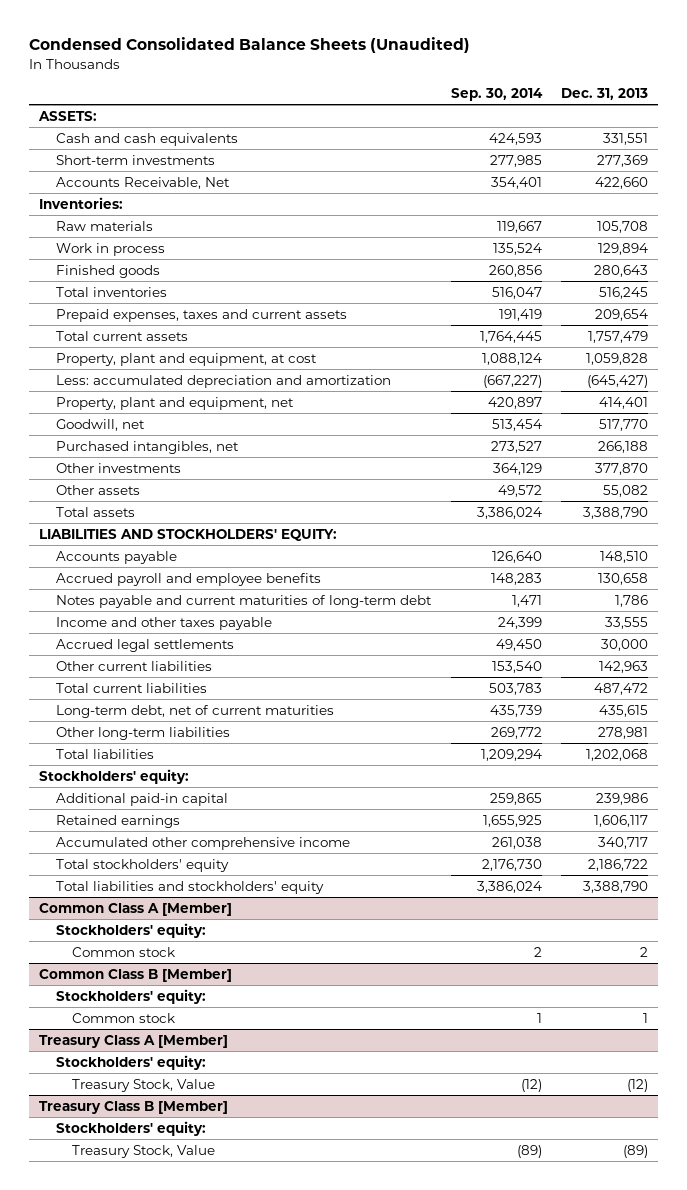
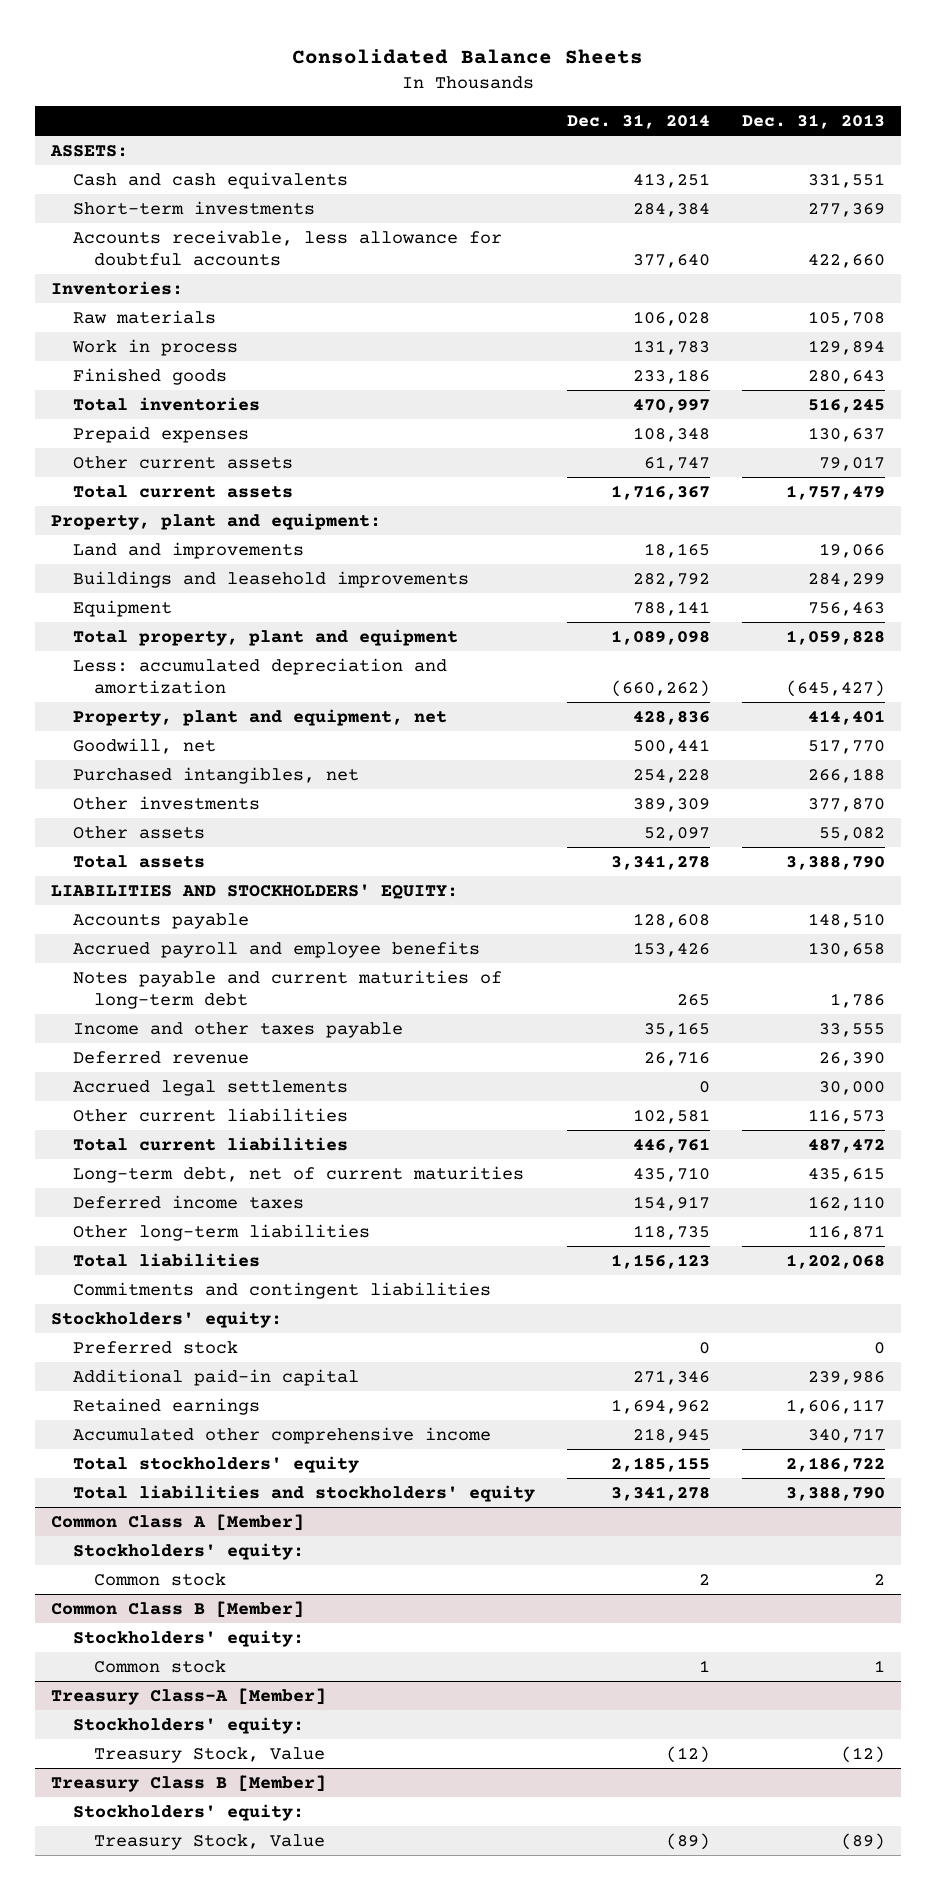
- Condensed Consolidated Balance Sheets (Unaudited)
+ Consolidated Balance Sheets
- | Sep. 30, 2014 | Dec. 31, 2013
+ | Dec. 31, 2014 | Dec. 31, 2013
- Accounts Receivable, Net | 354,401 | 422,660
+ Accounts receivable, less allowance for doubtful accounts | 377,640 | 422,660
- Prepaid expenses, taxes and current assets | 191,419 | 209,654
+ Prepaid expenses | 108,348 | 130,637
+ Other current assets | 61,747 | 79,017
- Property, plant and equipment, at cost | 1,088,124 | 1,059,828
+ Property, plant and equipment:
+ Land and improvements | 18,165 | 19,066
+ Buildings and leasehold improvements | 282,792 | 284,299
+ Equipment | 788,141 | 756,463
+ Total property, plant and equipment | 1,089,098 | 1,059,828
+ Deferred revenue | 26,716 | 26,390
- Other current liabilities | 153,540 | 142,963
+ Other current liabilities | 102,581 | 116,573
- Other long-term liabilities | 269,772 | 278,981
+ Deferred income taxes | 154,917 | 162,110
+ Other long-term liabilities | 118,735 | 116,871
+ Commitments and contingent liabilities
+ Preferred stock | 0 | 0
- Treasury Class A [Member]
+ Treasury Class-A [Member]

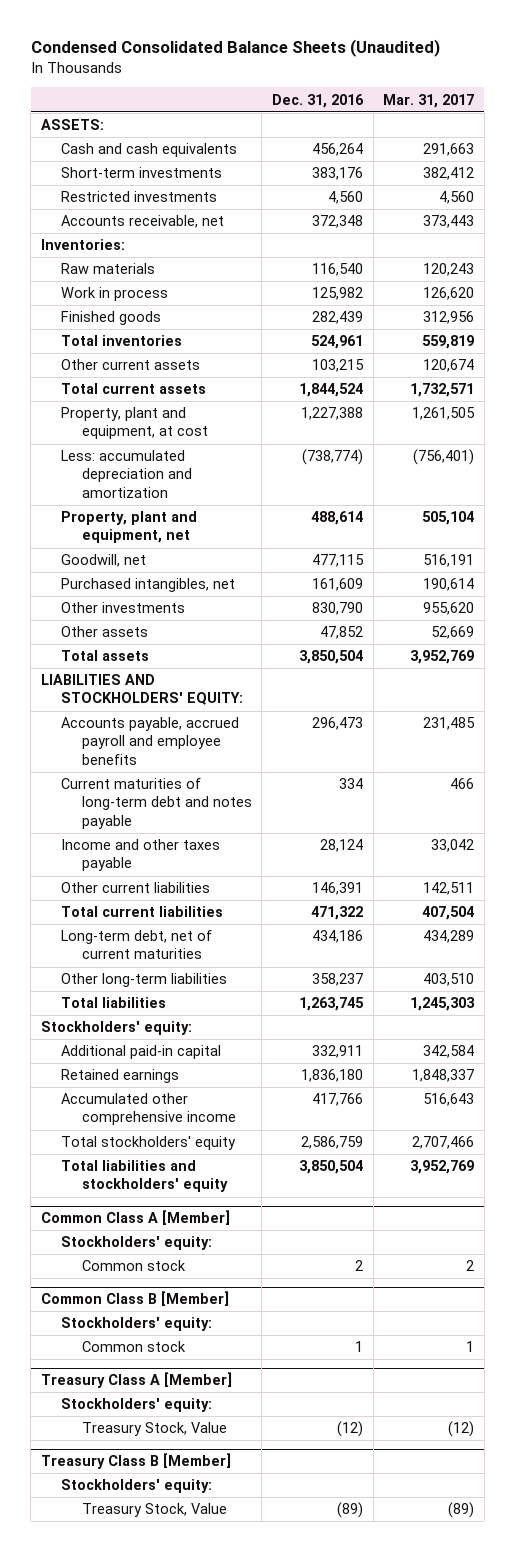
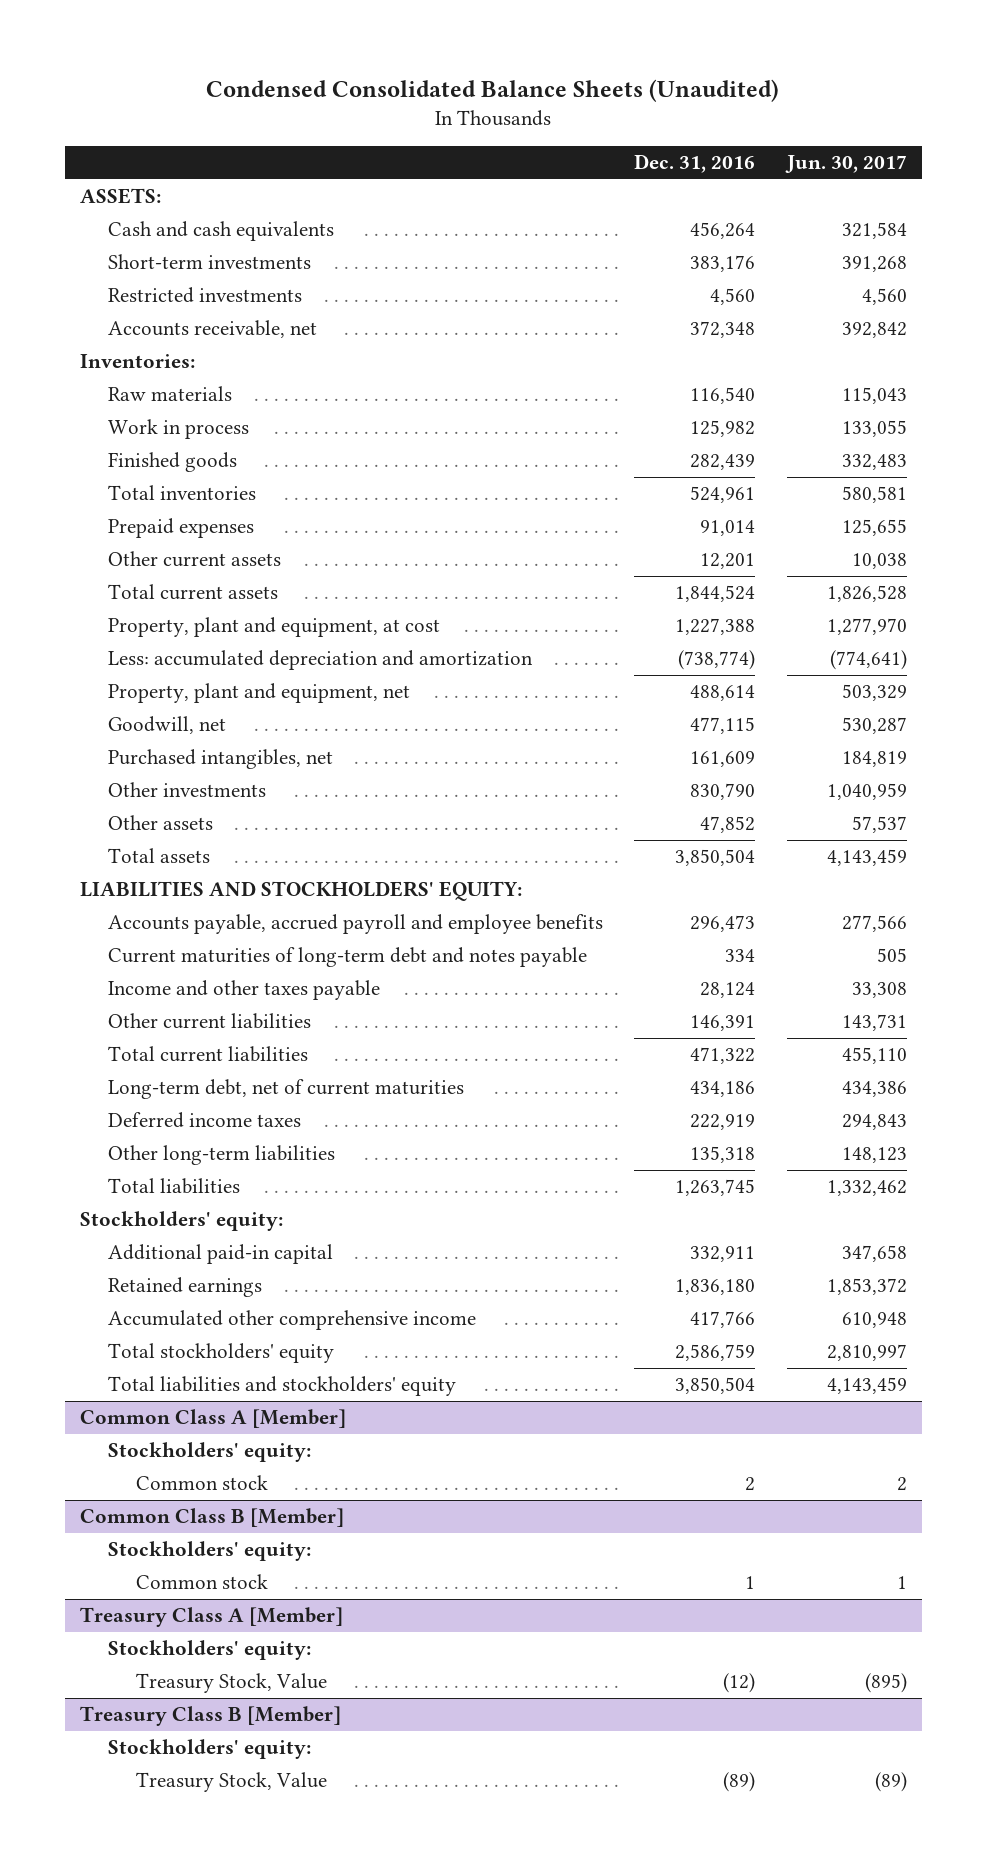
- | Dec. 31, 2016 | Mar. 31, 2017
+ | Dec. 31, 2016 | Jun. 30, 2017
- Other current assets | 103,215 | 120,674
+ Prepaid expenses | 91,014 | 125,655
+ Other current assets | 12,201 | 10,038
- Other long-term liabilities | 358,237 | 403,510
+ Deferred income taxes | 222,919 | 294,843
+ Other long-term liabilities | 135,318 | 148,123

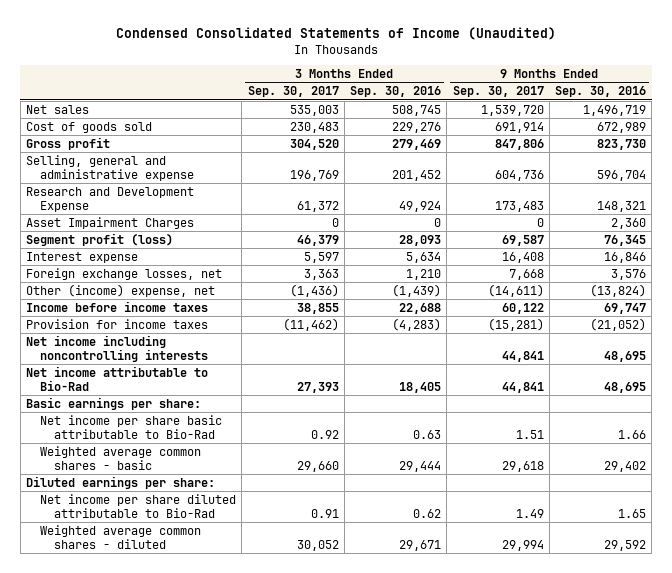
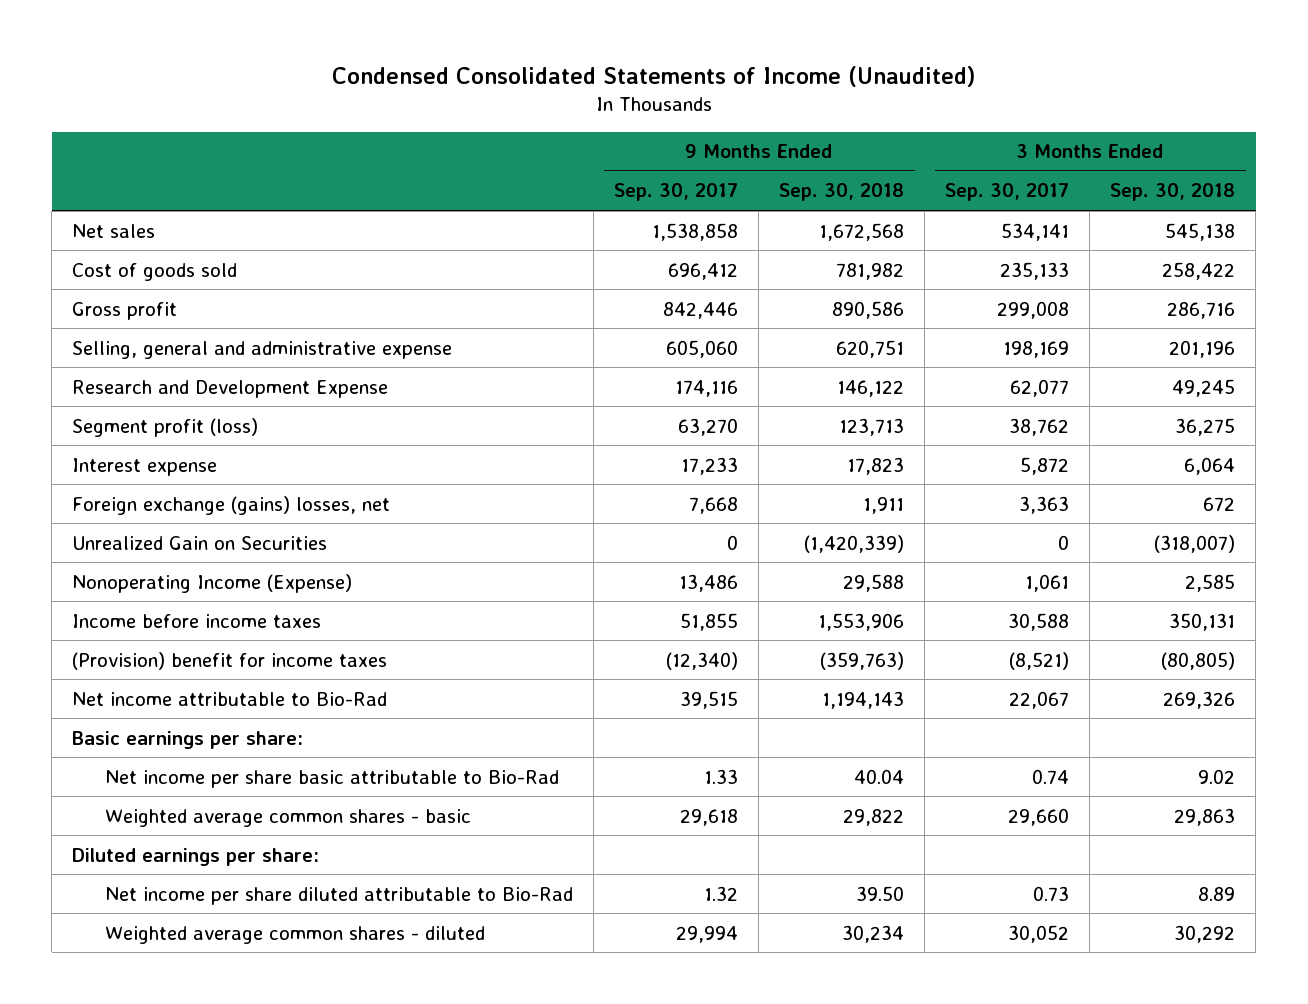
- | 3 Months Ended Sep. 30, 2017 | 3 Months Ended Sep. 30, 2016 | 9 Months Ended Sep. 30, 2017 | 9 Months Ended Sep. 30, 2016
+ | 9 Months Ended Sep. 30, 2017 | 9 Months Ended Sep. 30, 2018 | 3 Months Ended Sep. 30, 2017 | 3 Months Ended Sep. 30, 2018
- Net sales | 535,003 | 508,745 | 1,539,720 | 1,496,719
- Cost of goods sold | 230,483 | 229,276 | 691,914 | 672,989
- Gross profit | 304,520 | 279,469 | 847,806 | 823,730
- Selling, general and administrative expense | 196,769 | 201,452 | 604,736 | 596,704
- Research and Development Expense | 61,372 | 49,924 | 173,483 | 148,321
- Asset Impairment Charges | 0 | 0 | 0 | 2,360
- Segment profit (loss) | 46,379 | 28,093 | 69,587 | 76,345
- Interest expense | 5,597 | 5,634 | 16,408 | 16,846
- Foreign exchange losses, net | 3,363 | 1,210 | 7,668 | 3,576
- Other (income) expense, net | (1,436) | (1,439) | (14,611) | (13,824)
- Income before income taxes | 38,855 | 22,688 | 60,122 | 69,747
- Provision for income taxes | (11,462) | (4,283) | (15,281) | (21,052)
- Net income including noncontrolling interests | | | 44,841 | 48,695
- Net income attributable to Bio-Rad | 27,393 | 18,405 | 44,841 | 48,695
+ Net sales | 1,538,858 | 1,672,568 | 534,141 | 545,138
+ Cost of goods sold | 696,412 | 781,982 | 235,133 | 258,422
+ Gross profit | 842,446 | 890,586 | 299,008 | 286,716
+ Selling, general and administrative expense | 605,060 | 620,751 | 198,169 | 201,196
+ Research and Development Expense | 174,116 | 146,122 | 62,077 | 49,245
+ Segment profit (loss) | 63,270 | 123,713 | 38,762 | 36,275
+ Interest expense | 17,233 | 17,823 | 5,872 | 6,064
+ Foreign exchange (gains) losses, net | 7,668 | 1,911 | 3,363 | 672
+ Unrealized Gain on Securities | 0 | (1,420,339) | 0 | (318,007)
+ Nonoperating Income (Expense) | 13,486 | 29,588 | 1,061 | 2,585
+ Income before income taxes | 51,855 | 1,553,906 | 30,588 | 350,131
+ (Provision) benefit for income taxes | (12,340) | (359,763) | (8,521) | (80,805)
+ Net income attributable to Bio-Rad | 39,515 | 1,194,143 | 22,067 | 269,326
- Net income per share basic attributable to Bio-Rad | 0.92 | 0.63 | 1.51 | 1.66
+ Net income per share basic attributable to Bio-Rad | 1.33 | 40.04 | 0.74 | 9.02
- Net income per share diluted attributable to Bio-Rad | 0.91 | 0.62 | 1.49 | 1.65
+ Net income per share diluted attributable to Bio-Rad | 1.32 | 39.50 | 0.73 | 8.89

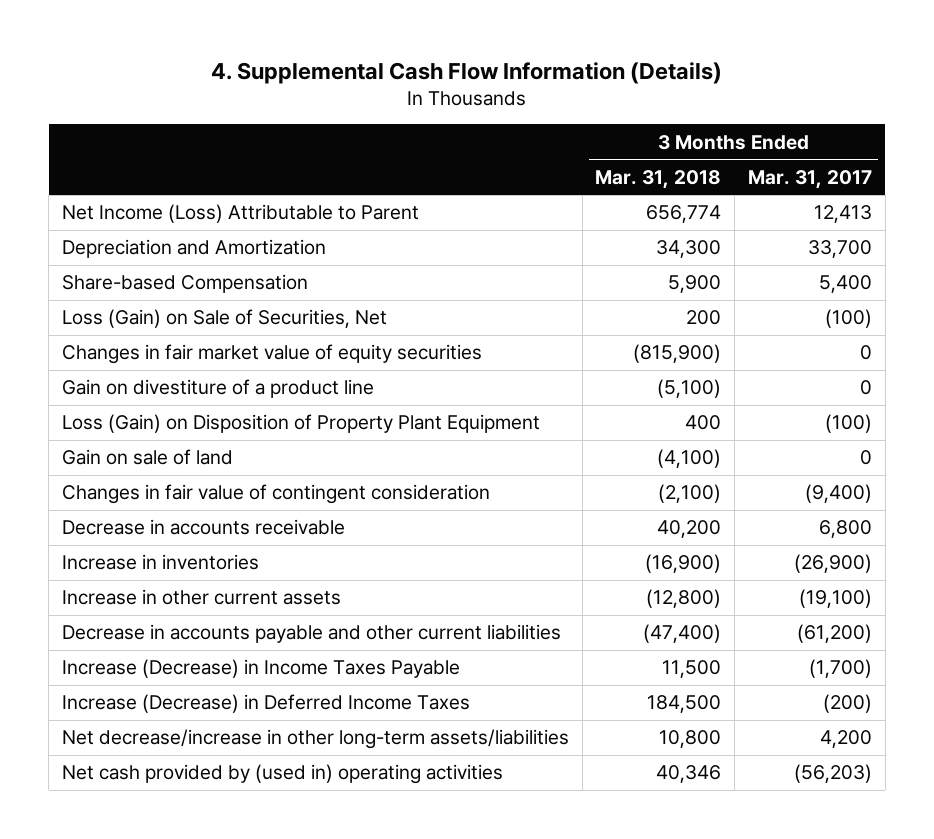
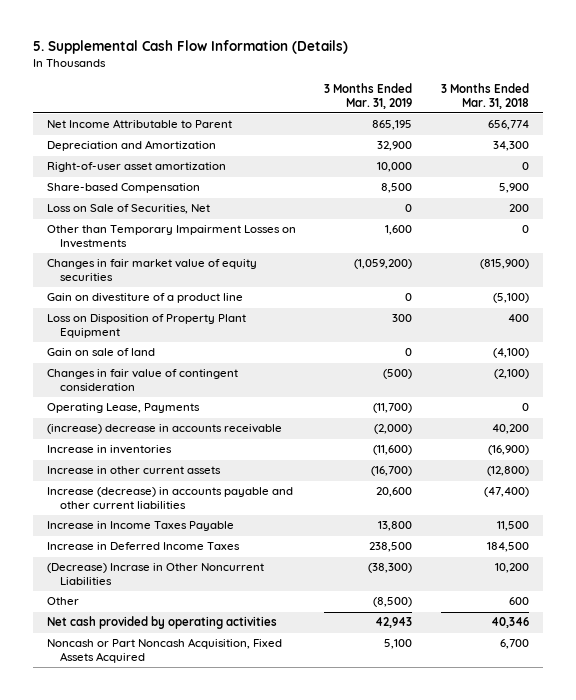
- 4. Supplemental Cash Flow Information (Details)
+ 5. Supplemental Cash Flow Information (Details)
- | 3 Months Ended Mar. 31, 2018 | 3 Months Ended Mar. 31, 2017
+ | 3 Months Ended Mar. 31, 2019 | 3 Months Ended Mar. 31, 2018
- Net Income (Loss) Attributable to Parent | 656,774 | 12,413
+ Net Income Attributable to Parent | 865,195 | 656,774
+ Right-of-user asset amortization | 10,000 | 0
- Loss (Gain) on Sale of Securities, Net | 200 | (100)
+ Loss on Sale of Securities, Net | 0 | 200
+ Other than Temporary Impairment Losses on Investments | 1,600 | 0
- Loss (Gain) on Disposition of Property Plant Equipment | 400 | (100)
+ Loss on Disposition of Property Plant Equipment | 300 | 400
- Decrease in accounts receivable | 40,200 | 6,800
+ Operating Lease, Payments | (11,700) | 0
+ (increase) decrease in accounts receivable | (2,000) | 40,200
- Decrease in accounts payable and other current liabilities | (47,400) | (61,200)
- Increase (Decrease) in Income Taxes Payable | 11,500 | (1,700)
- Increase (Decrease) in Deferred Income Taxes | 184,500 | (200)
- Net decrease/increase in other long-term assets/liabilities | 10,800 | 4,200
- Net cash provided by (used in) operating activities | 40,346 | (56,203)
+ Increase (decrease) in accounts payable and other current liabilities | 20,600 | (47,400)
+ Increase in Income Taxes Payable | 13,800 | 11,500
+ Increase in Deferred Income Taxes | 238,500 | 184,500
+ (Decrease) Incrase in Other Noncurrent Liabilities | (38,300) | 10,200
+ Other | (8,500) | 600
+ Net cash provided by operating activities | 42,943 | 40,346
+ Noncash or Part Noncash Acquisition, Fixed Assets Acquired | 5,100 | 6,700

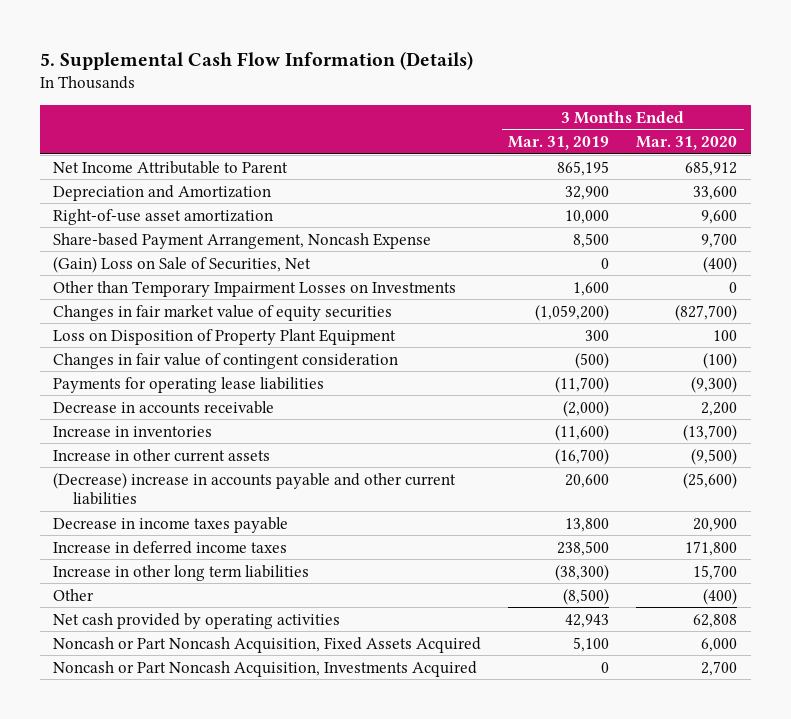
- | 3 Months Ended Mar. 31, 2019 | 3 Months Ended Mar. 31, 2018
+ | 3 Months Ended Mar. 31, 2019 | 3 Months Ended Mar. 31, 2020
- Right-of-user asset amortization | 10,000 | 0
- Share-based Compensation | 8,500 | 5,900
- Loss on Sale of Securities, Net | 0 | 200
+ Right-of-use asset amortization | 10,000 | 9,600
+ Share-based Payment Arrangement, Noncash Expense | 8,500 | 9,700
+ (Gain) Loss on Sale of Securities, Net | 0 | (400)
- Gain on divestiture of a product line | 0 | (5,100)
- Gain on sale of land | 0 | (4,100)
- Operating Lease, Payments | (11,700) | 0
- (increase) decrease in accounts receivable | (2,000) | 40,200
+ Payments for operating lease liabilities | (11,700) | (9,300)
+ Decrease in accounts receivable | (2,000) | 2,200
- Increase (decrease) in accounts payable and other current liabilities | 20,600 | (47,400)
- Increase in Income Taxes Payable | 13,800 | 11,500
- Increase in Deferred Income Taxes | 238,500 | 184,500
- (Decrease) Incrase in Other Noncurrent Liabilities | (38,300) | 10,200
+ (Decrease) increase in accounts payable and other current liabilities | 20,600 | (25,600)
+ Decrease in income taxes payable | 13,800 | 20,900
+ Increase in deferred income taxes | 238,500 | 171,800
+ Increase in other long term liabilities | (38,300) | 15,700
+ Noncash or Part Noncash Acquisition, Investments Acquired | 0 | 2,700

